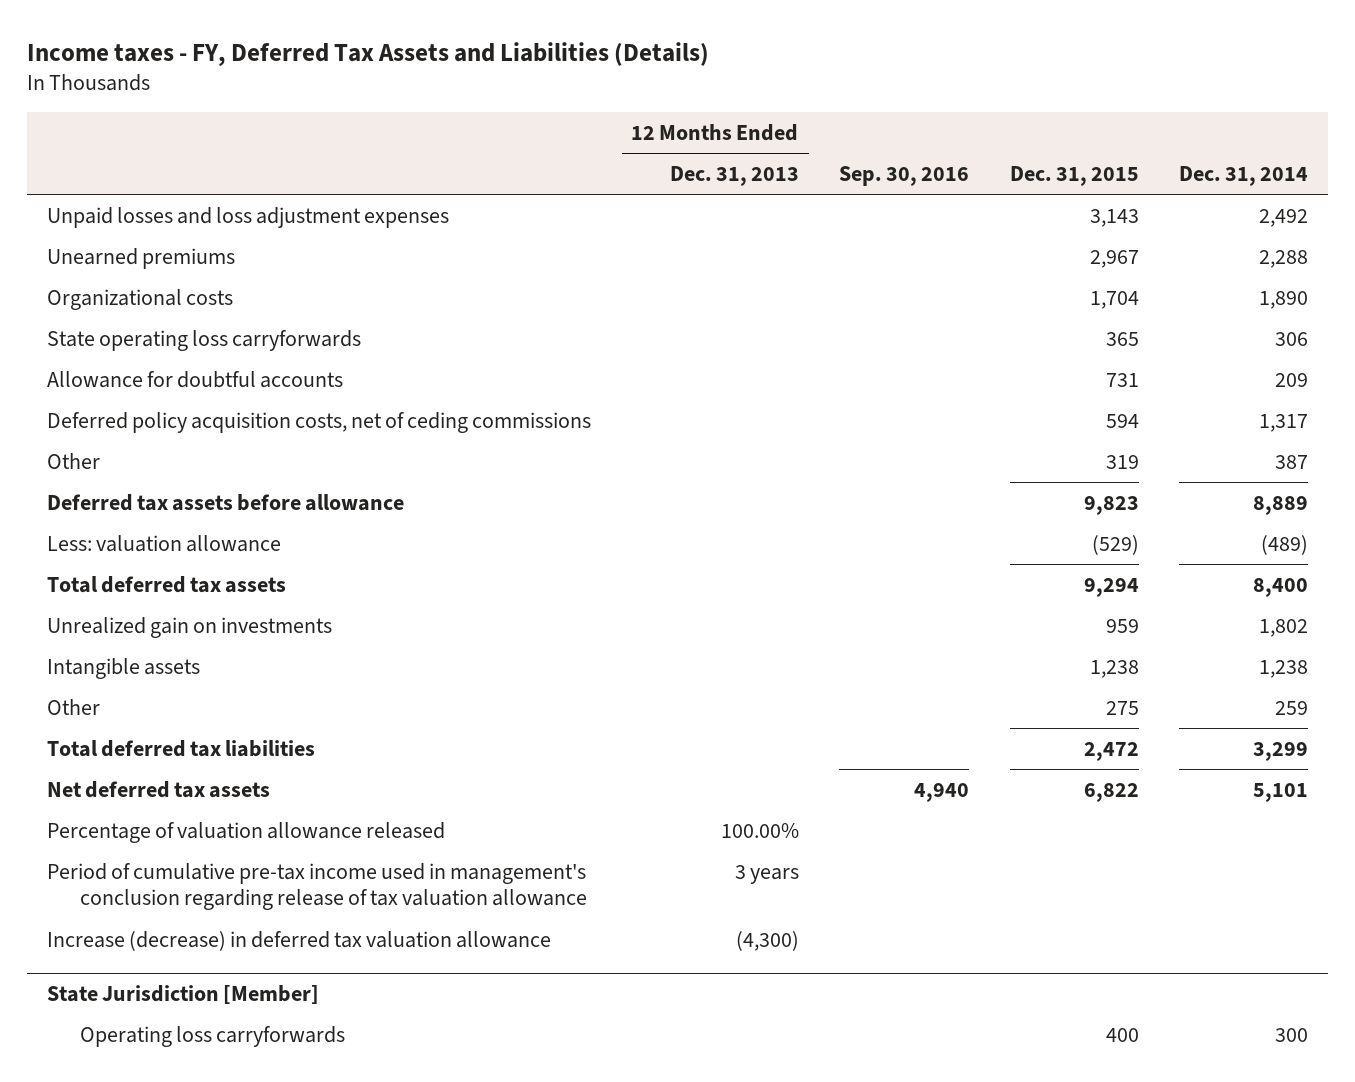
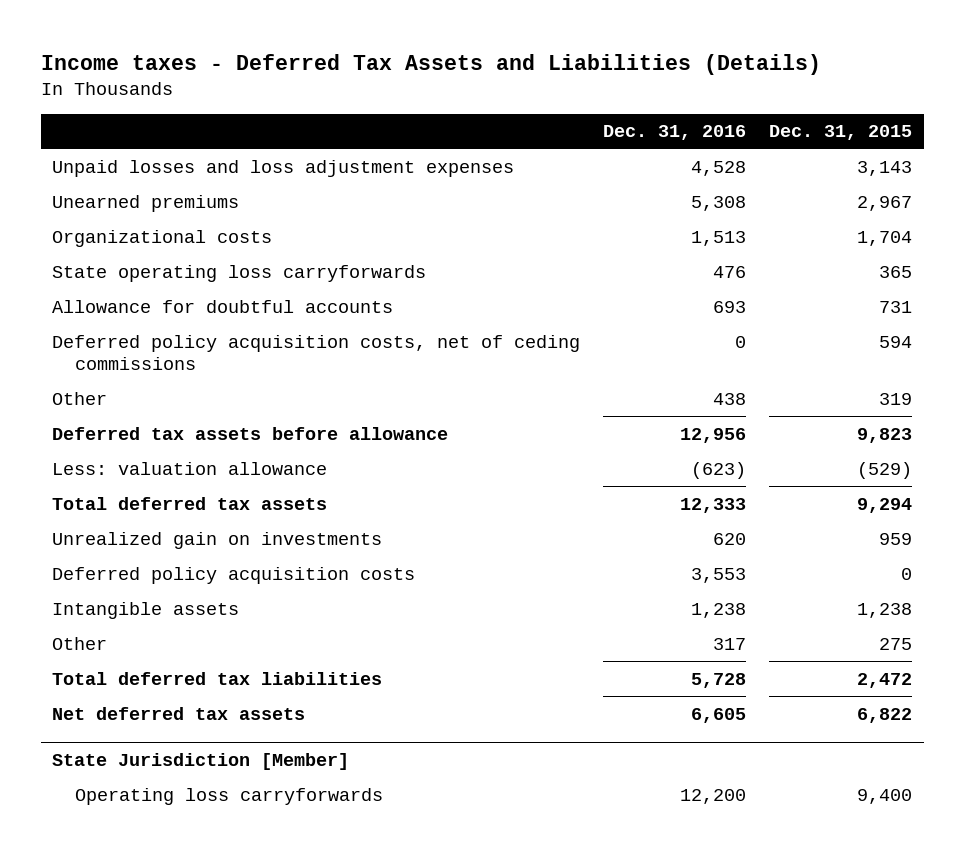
- Income taxes - FY, Deferred Tax Assets and Liabilities (Details)
+ Income taxes - Deferred Tax Assets and Liabilities (Details)
- | 12 Months Ended Dec. 31, 2013 | Sep. 30, 2016 | Dec. 31, 2015 | Dec. 31, 2014
+ | Dec. 31, 2016 | Dec. 31, 2015
+ Deferred policy acquisition costs | 3,553 | 0
- Percentage of valuation allowance released | 100.00% | | |
- Period of cumulative pre-tax income used in management's conclusion regarding release of tax valuation allowance | 3 years | | |
- Increase (decrease) in deferred tax valuation allowance | (4,300) | | |
@ State Jurisdiction [Member]
- Operating loss carryforwards | | | 400 | 300
+ Operating loss carryforwards | 12,200 | 9,400

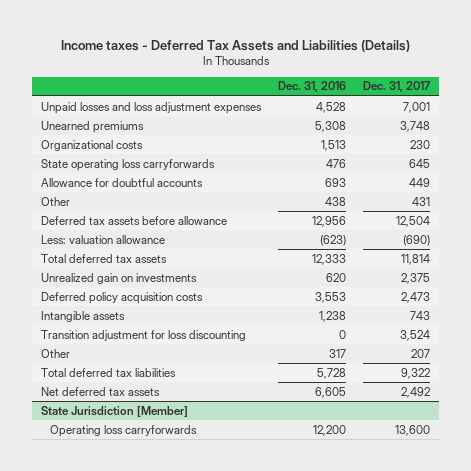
- | Dec. 31, 2016 | Dec. 31, 2015
+ | Dec. 31, 2016 | Dec. 31, 2017
- Deferred policy acquisition costs, net of ceding commissions | 0 | 594
+ Transition adjustment for loss discounting | 0 | 3,524

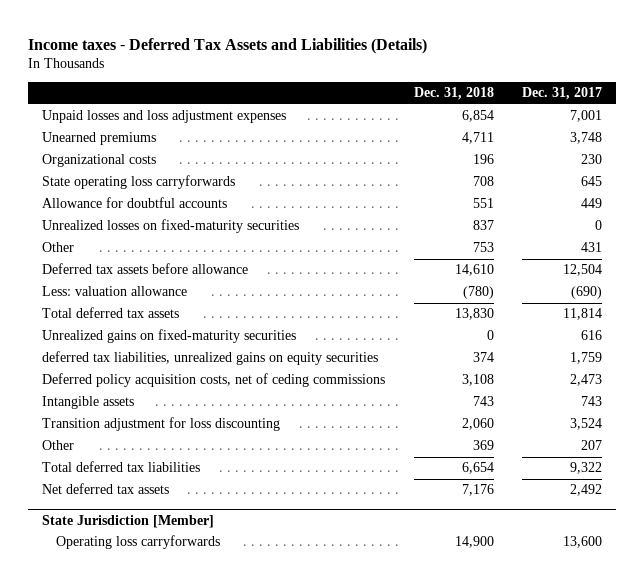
- | Dec. 31, 2016 | Dec. 31, 2017
+ | Dec. 31, 2018 | Dec. 31, 2017
+ Unrealized losses on fixed-maturity securities | 837 | 0
- Unrealized gain on investments | 620 | 2,375
- Deferred policy acquisition costs | 3,553 | 2,473
+ Unrealized gains on fixed-maturity securities | 0 | 616
+ deferred tax liabilities, unrealized gains on equity securities | 374 | 1,759
+ Deferred policy acquisition costs, net of ceding commissions | 3,108 | 2,473

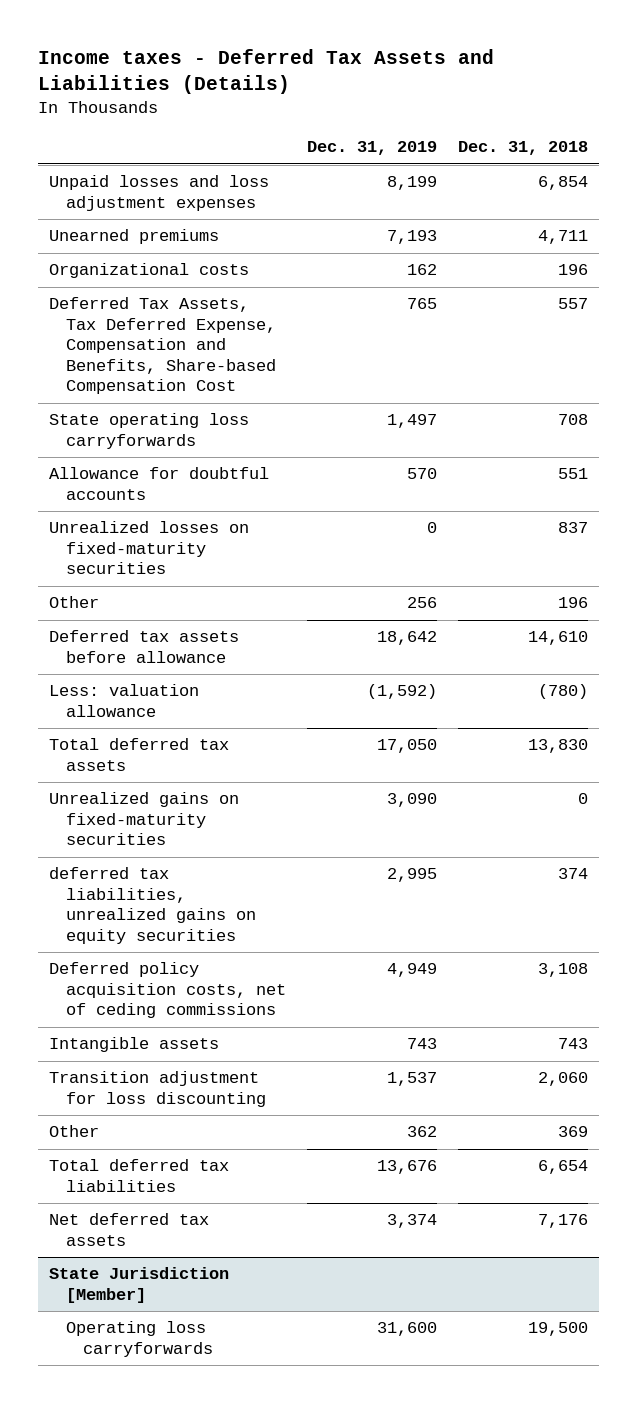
- | Dec. 31, 2018 | Dec. 31, 2017
+ | Dec. 31, 2019 | Dec. 31, 2018
+ Deferred Tax Assets, Tax Deferred Expense, Compensation and Benefits, Share-based Compensation Cost | 765 | 557
- Other | 753 | 431
+ Other | 256 | 196
@ State Jurisdiction [Member]
- Operating loss carryforwards | 14,900 | 13,600
+ Operating loss carryforwards | 31,600 | 19,500

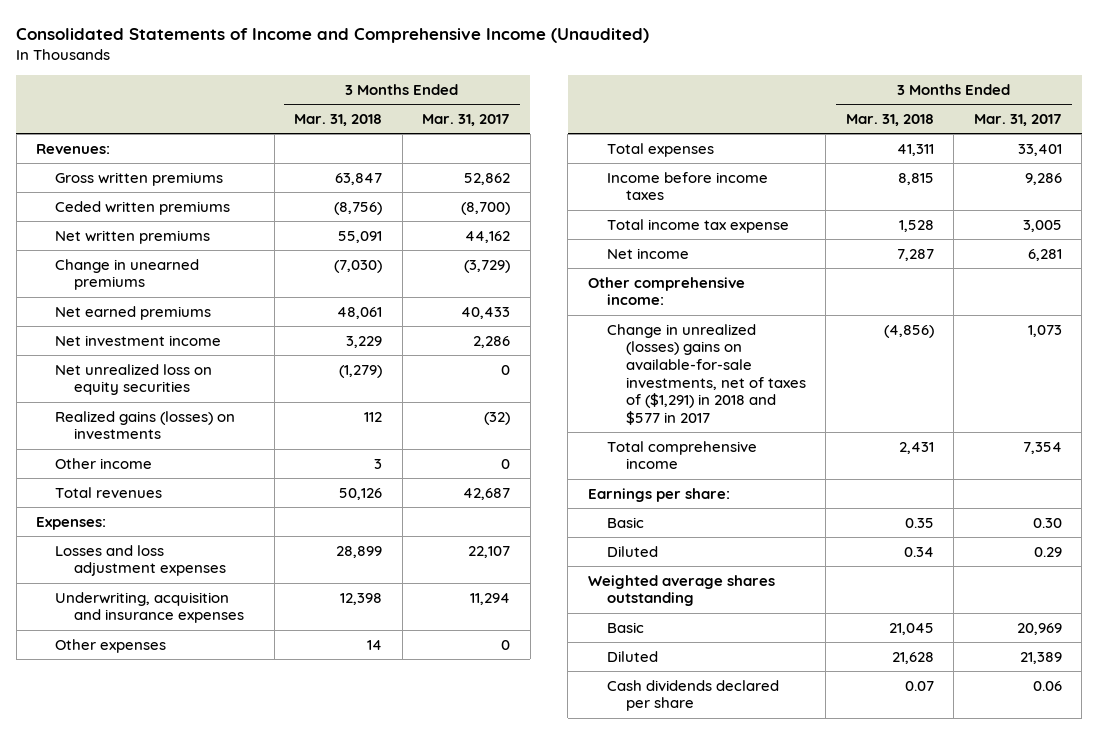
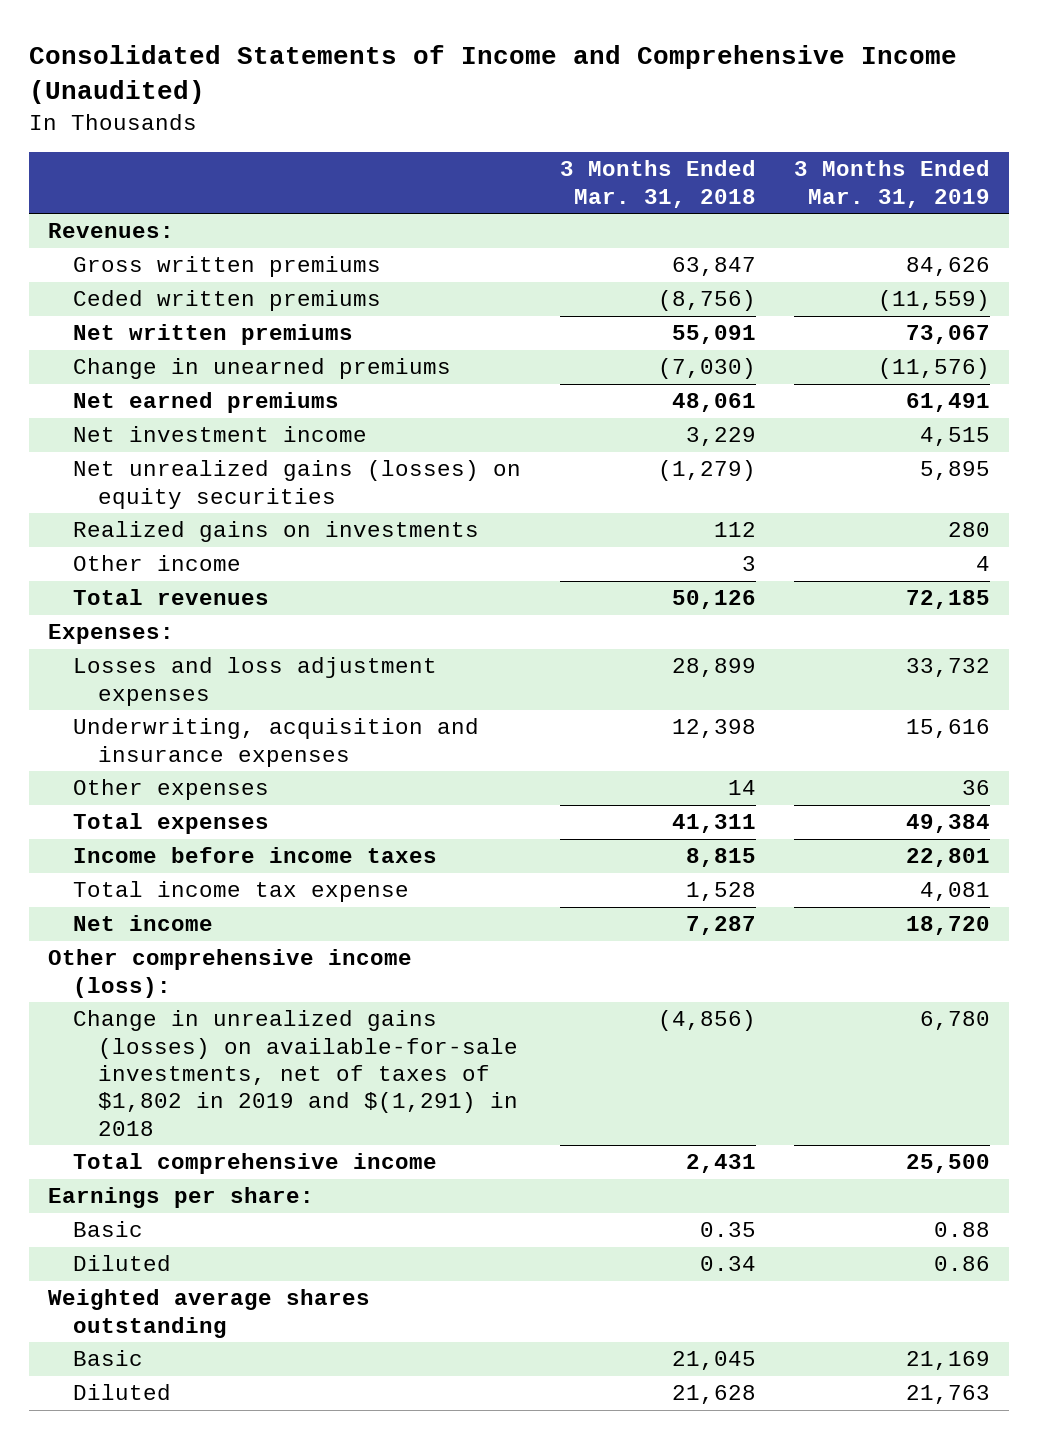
- | 3 Months Ended Mar. 31, 2018 | 3 Months Ended Mar. 31, 2017
+ | 3 Months Ended Mar. 31, 2018 | 3 Months Ended Mar. 31, 2019
- Net unrealized loss on equity securities | (1,279) | 0
- Realized gains (losses) on investments | 112 | (32)
+ Net unrealized gains (losses) on equity securities | (1,279) | 5,895
+ Realized gains on investments | 112 | 280
- Other comprehensive income:
- Change in unrealized (losses) gains on available-for-sale investments, net of taxes of ($1,291) in 2018 and $577 in 2017 | (4,856) | 1,073
+ Other comprehensive income (loss):
+ Change in unrealized gains (losses) on available-for-sale investments, net of taxes of $1,802 in 2019 and $(1,291) in 2018 | (4,856) | 6,780
- Cash dividends declared per share | 0.07 | 0.06

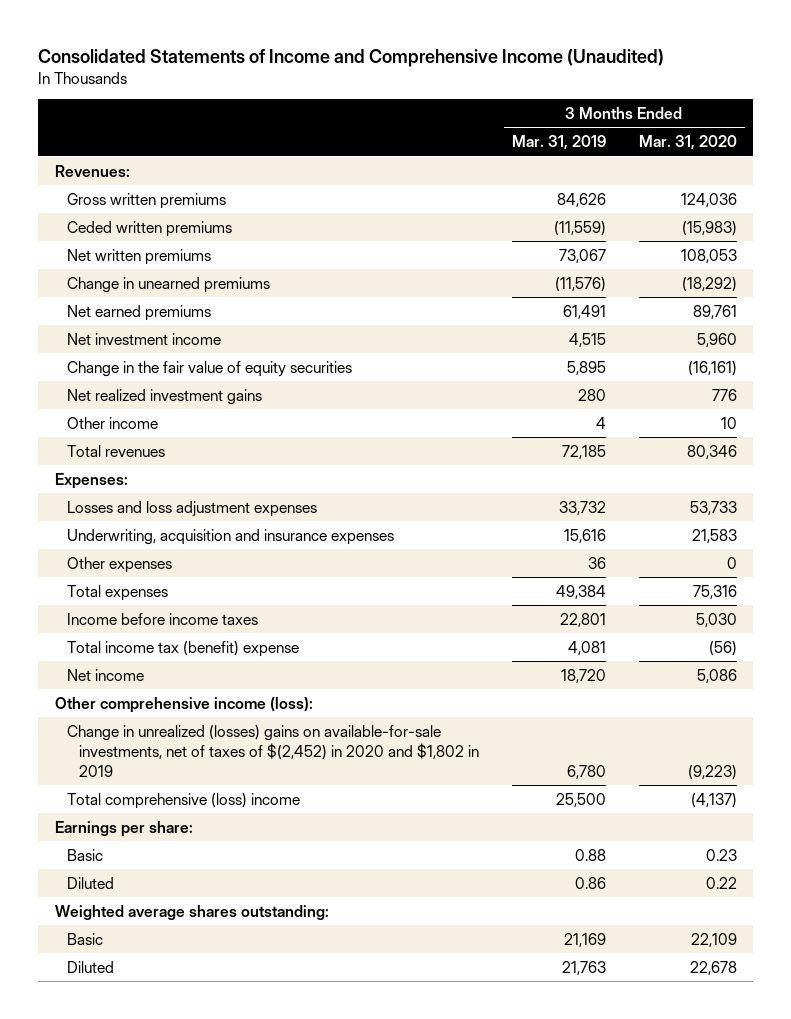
- | 3 Months Ended Mar. 31, 2018 | 3 Months Ended Mar. 31, 2019
+ | 3 Months Ended Mar. 31, 2019 | 3 Months Ended Mar. 31, 2020
- Net unrealized gains (losses) on equity securities | (1,279) | 5,895
- Realized gains on investments | 112 | 280
+ Change in the fair value of equity securities | 5,895 | (16,161)
+ Net realized investment gains | 280 | 776
- Total income tax expense | 1,528 | 4,081
+ Total income tax (benefit) expense | 4,081 | (56)
- Change in unrealized gains (losses) on available-for-sale investments, net of taxes of $1,802 in 2019 and $(1,291) in 2018 | (4,856) | 6,780
- Total comprehensive income | 2,431 | 25,500
+ Change in unrealized (losses) gains on available-for-sale investments, net of taxes of $(2,452) in 2020 and $1,802 in 2019 | 6,780 | (9,223)
+ Total comprehensive (loss) income | 25,500 | (4,137)
- Weighted average shares outstanding
+ Weighted average shares outstanding:

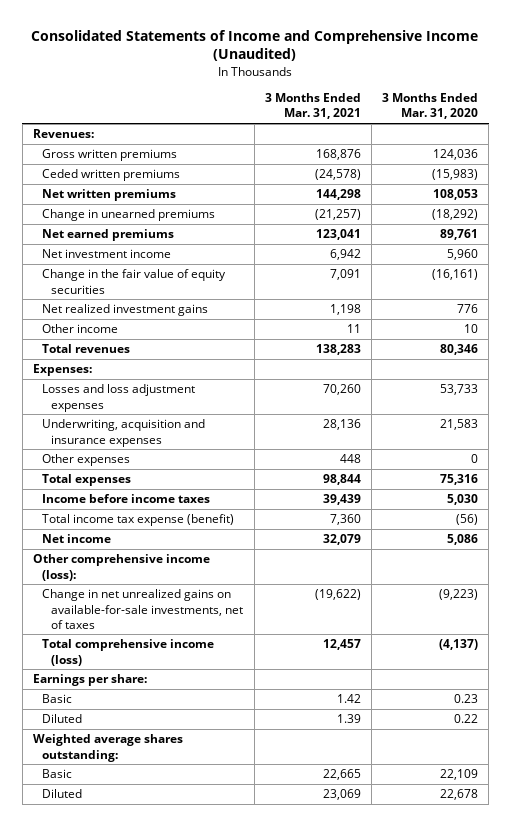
- | 3 Months Ended Mar. 31, 2019 | 3 Months Ended Mar. 31, 2020
+ | 3 Months Ended Mar. 31, 2021 | 3 Months Ended Mar. 31, 2020
- Total income tax (benefit) expense | 4,081 | (56)
+ Total income tax expense (benefit) | 7,360 | (56)
- Change in unrealized (losses) gains on available-for-sale investments, net of taxes of $(2,452) in 2020 and $1,802 in 2019 | 6,780 | (9,223)
- Total comprehensive (loss) income | 25,500 | (4,137)
+ Change in net unrealized gains on available-for-sale investments, net of taxes | (19,622) | (9,223)
+ Total comprehensive income (loss) | 12,457 | (4,137)

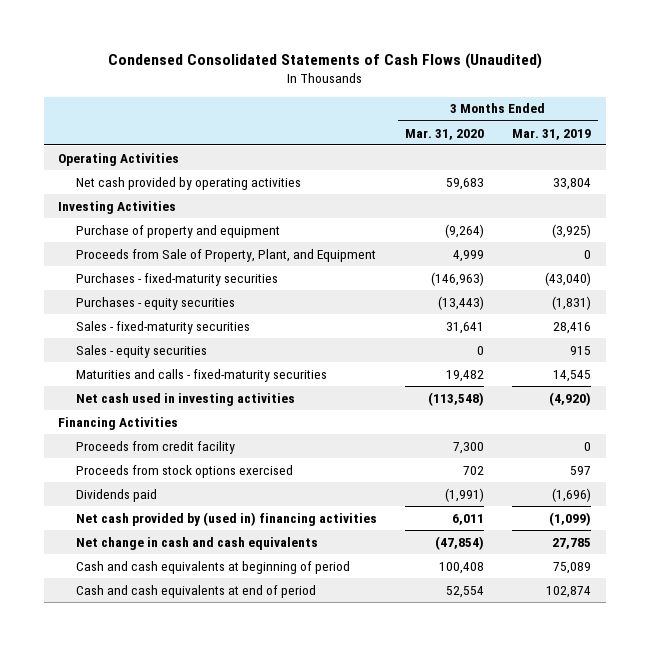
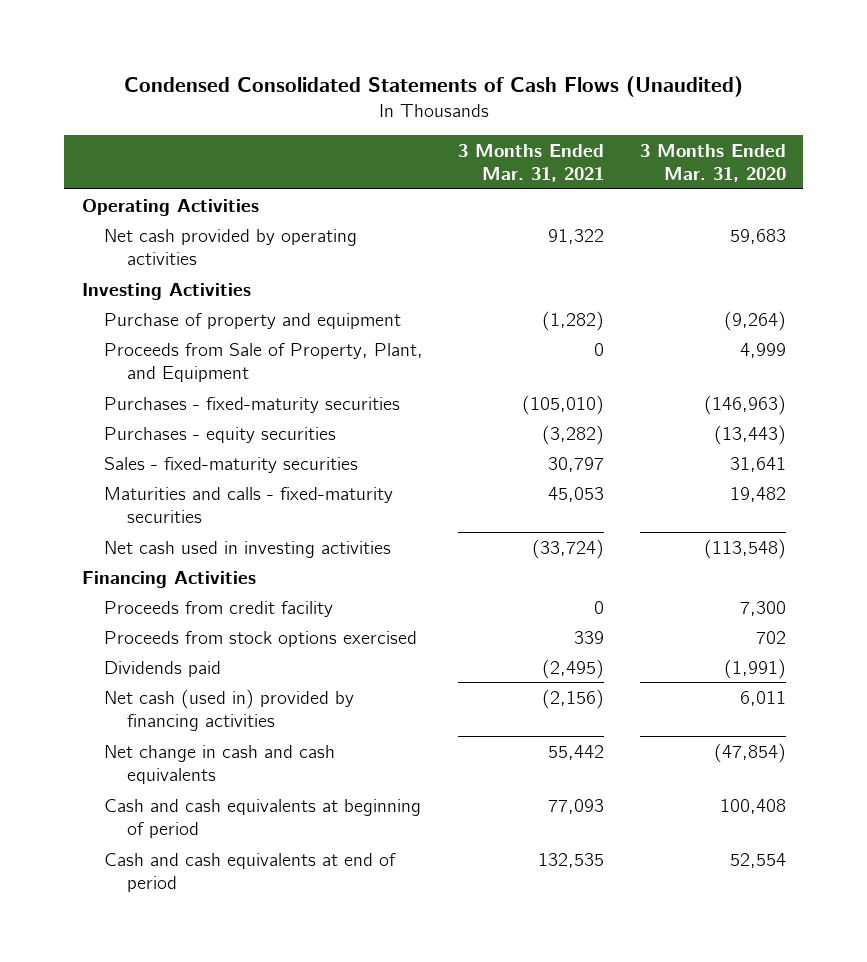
- | 3 Months Ended Mar. 31, 2020 | 3 Months Ended Mar. 31, 2019
+ | 3 Months Ended Mar. 31, 2021 | 3 Months Ended Mar. 31, 2020
- Sales - equity securities | 0 | 915
- Net cash provided by (used in) financing activities | 6,011 | (1,099)
+ Net cash (used in) provided by financing activities | (2,156) | 6,011

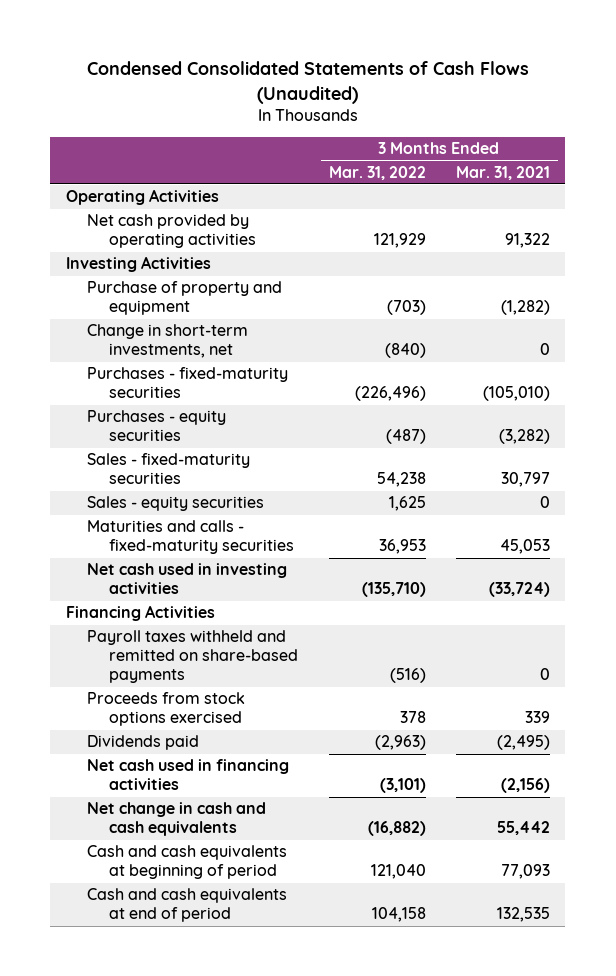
- | 3 Months Ended Mar. 31, 2021 | 3 Months Ended Mar. 31, 2020
+ | 3 Months Ended Mar. 31, 2022 | 3 Months Ended Mar. 31, 2021
- Proceeds from Sale of Property, Plant, and Equipment | 0 | 4,999
+ Change in short-term investments, net | (840) | 0
+ Sales - equity securities | 1,625 | 0
- Proceeds from credit facility | 0 | 7,300
+ Payroll taxes withheld and remitted on share-based payments | (516) | 0
- Net cash (used in) provided by financing activities | (2,156) | 6,011
+ Net cash used in financing activities | (3,101) | (2,156)

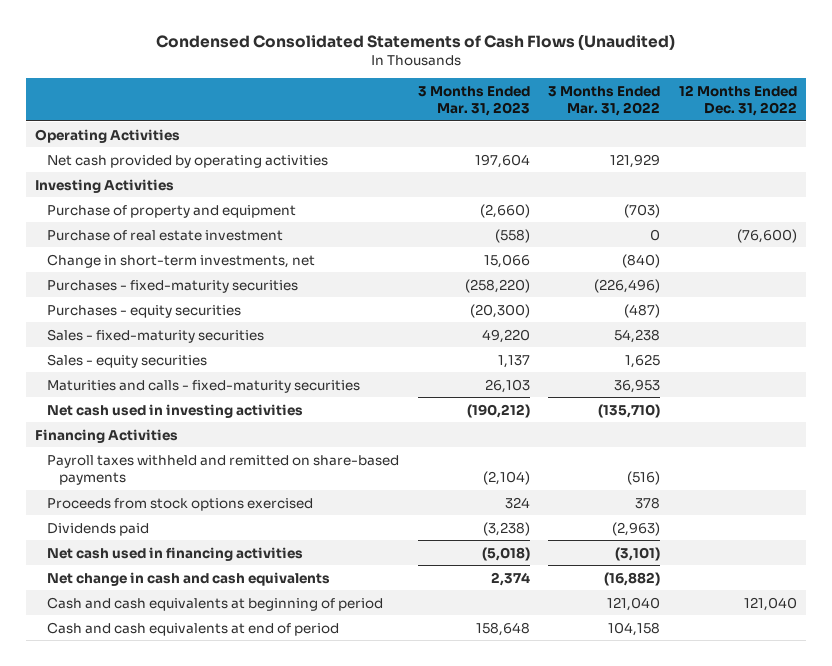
- | 3 Months Ended Mar. 31, 2022 | 3 Months Ended Mar. 31, 2021
+ | 3 Months Ended Mar. 31, 2023 | 3 Months Ended Mar. 31, 2022 | 12 Months Ended Dec. 31, 2022
+ Purchase of real estate investment | (558) | 0 | (76,600)

